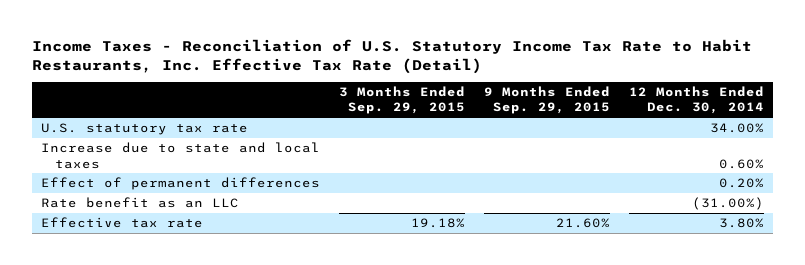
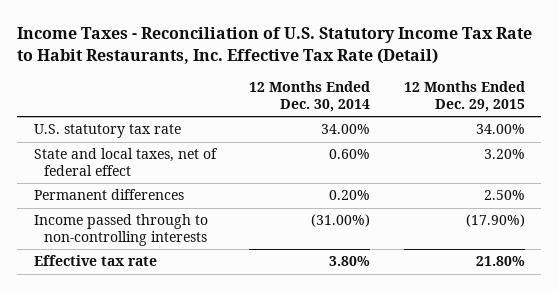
- | 3 Months Ended Sep. 29, 2015 | 9 Months Ended Sep. 29, 2015 | 12 Months Ended Dec. 30, 2014
+ | 12 Months Ended Dec. 30, 2014 | 12 Months Ended Dec. 29, 2015
- Increase due to state and local taxes | | | 0.60%
- Effect of permanent differences | | | 0.20%
- Rate benefit as an LLC | | | (31.00%)
+ State and local taxes, net of federal effect | 0.60% | 3.20%
+ Permanent differences | 0.20% | 2.50%
+ Income passed through to non-controlling interests | (31.00%) | (17.90%)

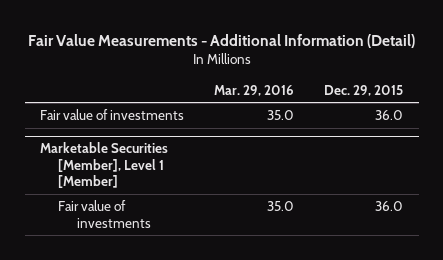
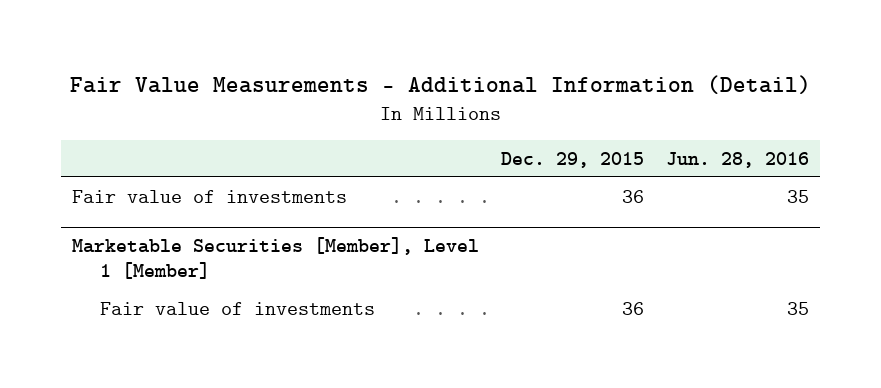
- | Mar. 29, 2016 | Dec. 29, 2015
+ | Dec. 29, 2015 | Jun. 28, 2016
- Fair value of investments | 35.0 | 36.0
+ Fair value of investments | 36 | 35
@ Marketable Securities [Member], Level 1 [Member]
- Fair value of investments | 35.0 | 36.0
+ Fair value of investments | 36 | 35

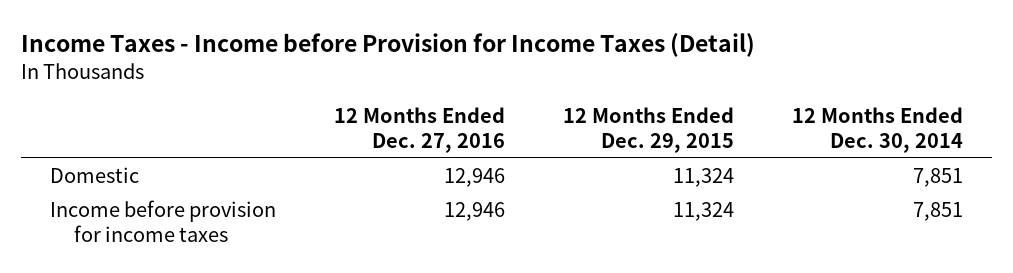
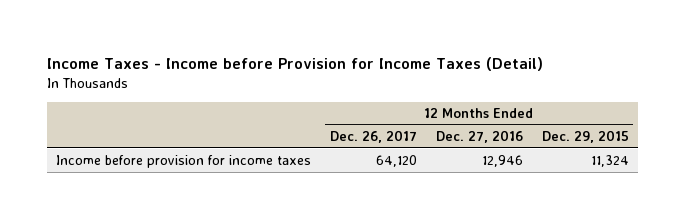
- | 12 Months Ended Dec. 27, 2016 | 12 Months Ended Dec. 29, 2015 | 12 Months Ended Dec. 30, 2014
+ | 12 Months Ended Dec. 26, 2017 | 12 Months Ended Dec. 27, 2016 | 12 Months Ended Dec. 29, 2015
- Domestic | 12,946 | 11,324 | 7,851

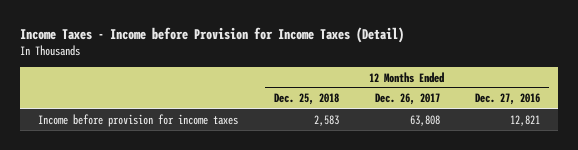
- | 12 Months Ended Dec. 26, 2017 | 12 Months Ended Dec. 27, 2016 | 12 Months Ended Dec. 29, 2015
+ | 12 Months Ended Dec. 25, 2018 | 12 Months Ended Dec. 26, 2017 | 12 Months Ended Dec. 27, 2016
- Income before provision for income taxes | 64,120 | 12,946 | 11,324
+ Income before provision for income taxes | 2,583 | 63,808 | 12,821

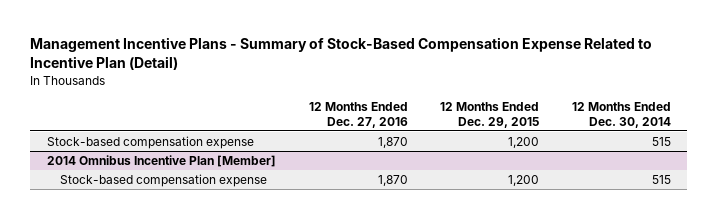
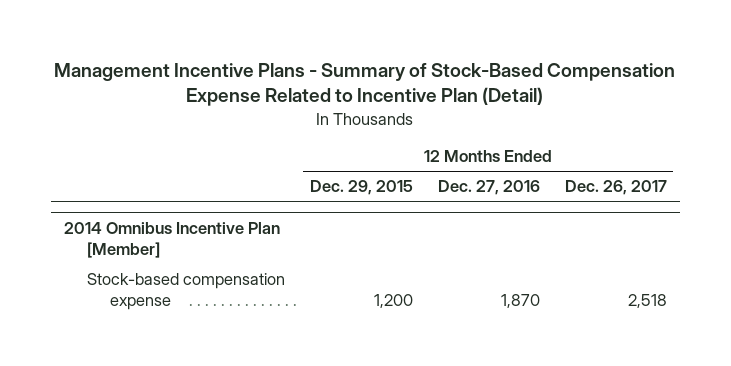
- | 12 Months Ended Dec. 27, 2016 | 12 Months Ended Dec. 29, 2015 | 12 Months Ended Dec. 30, 2014
+ | 12 Months Ended Dec. 29, 2015 | 12 Months Ended Dec. 27, 2016 | 12 Months Ended Dec. 26, 2017
- Stock-based compensation expense | 1,870 | 1,200 | 515

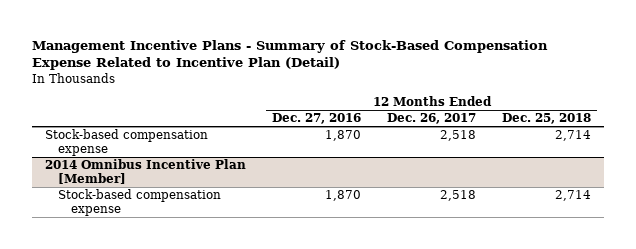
- | 12 Months Ended Dec. 29, 2015 | 12 Months Ended Dec. 27, 2016 | 12 Months Ended Dec. 26, 2017
+ | 12 Months Ended Dec. 27, 2016 | 12 Months Ended Dec. 26, 2017 | 12 Months Ended Dec. 25, 2018
+ Stock-based compensation expense | 1,870 | 2,518 | 2,714

